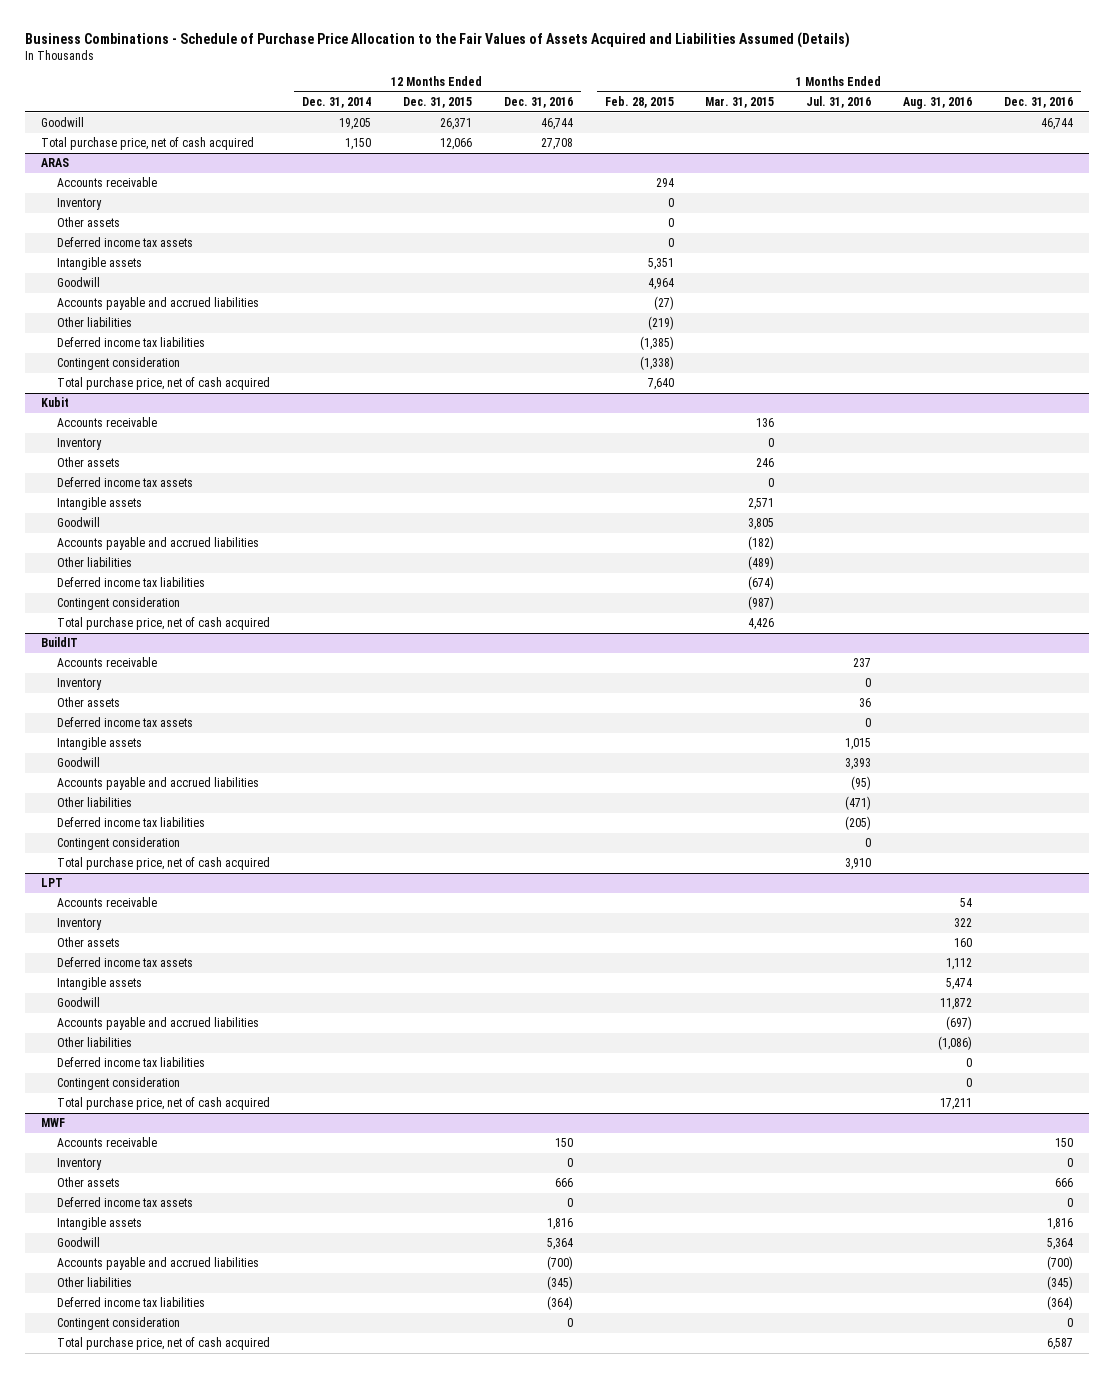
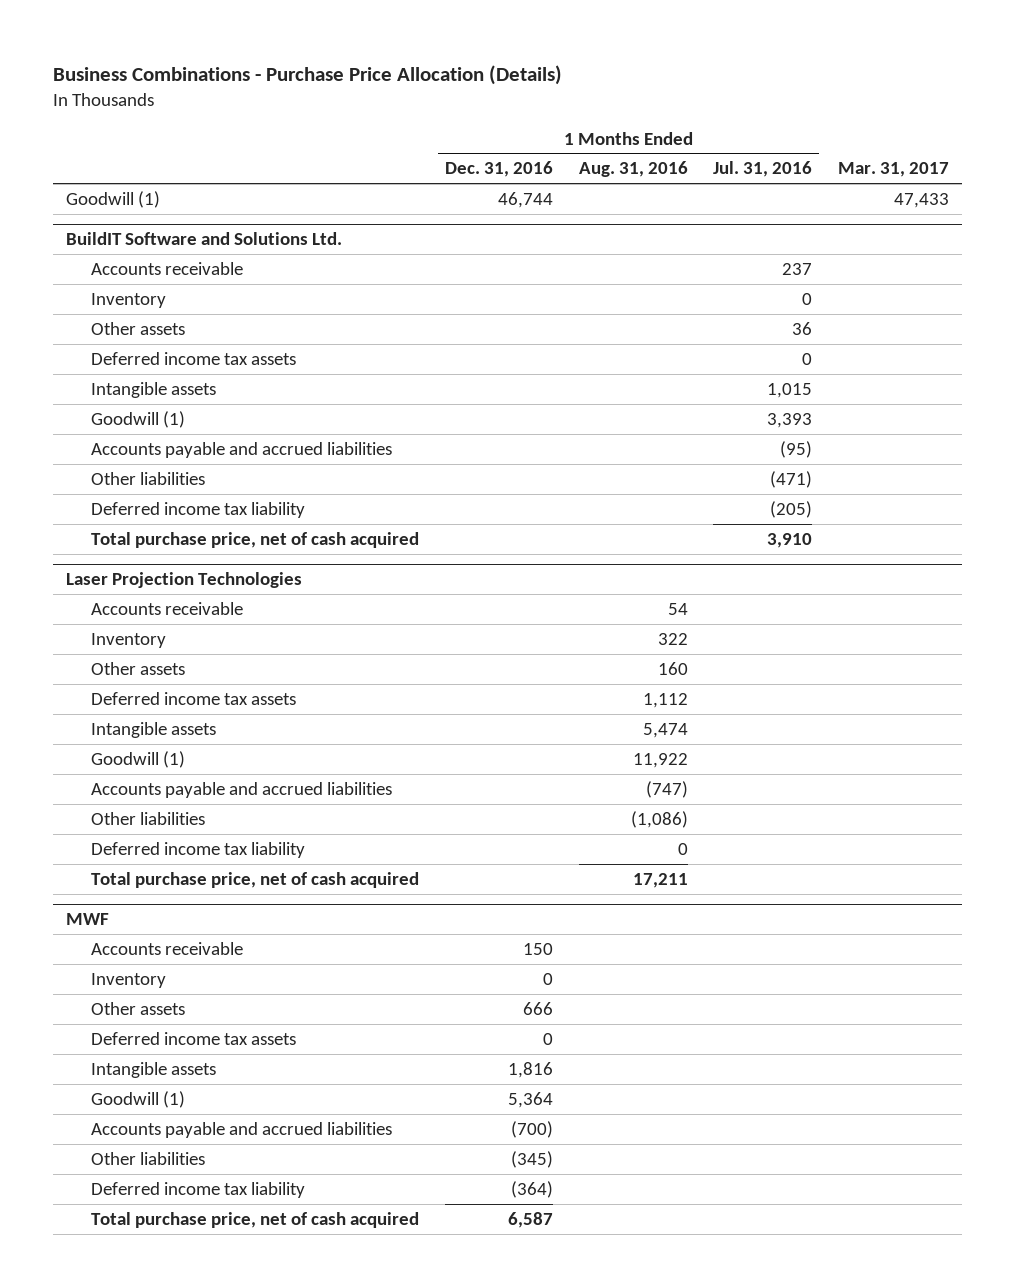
- Business Combinations - Schedule of Purchase Price Allocation to the Fair Values of Assets Acquired and Liabilities Assumed (Details)
+ Business Combinations - Purchase Price Allocation (Details)
- | 12 Months Ended Dec. 31, 2014 | 12 Months Ended Dec. 31, 2015 | 12 Months Ended Dec. 31, 2016 | 1 Months Ended Feb. 28, 2015 | 1 Months Ended Mar. 31, 2015 | 1 Months Ended Jul. 31, 2016 | 1 Months Ended Aug. 31, 2016 | 1 Months Ended Dec. 31, 2016
+ | 1 Months Ended Dec. 31, 2016 | 1 Months Ended Aug. 31, 2016 | 1 Months Ended Jul. 31, 2016 | Mar. 31, 2017
- Goodwill | 19,205 | 26,371 | 46,744 | | | | | 46,744
- Total purchase price, net of cash acquired | 1,150 | 12,066 | 27,708 | | | | |
- ARAS
- Accounts receivable | | | | 294 | | | |
- Inventory | | | | 0 | | | |
- Other assets | | | | 0 | | | |
- Deferred income tax assets | | | | 0 | | | |
- Intangible assets | | | | 5,351 | | | |
- Goodwill | | | | 4,964 | | | |
- Accounts payable and accrued liabilities | | | | (27) | | | |
- Other liabilities | | | | (219) | | | |
- Deferred income tax liabilities | | | | (1,385) | | | |
- Contingent consideration | | | | (1,338) | | | |
- Total purchase price, net of cash acquired | | | | 7,640 | | | |
- Kubit
- Accounts receivable | | | | | 136 | | |
- Inventory | | | | | 0 | | |
- Other assets | | | | | 246 | | |
- Deferred income tax assets | | | | | 0 | | |
- Intangible assets | | | | | 2,571 | | |
- Goodwill | | | | | 3,805 | | |
- Accounts payable and accrued liabilities | | | | | (182) | | |
- Other liabilities | | | | | (489) | | |
- Deferred income tax liabilities | | | | | (674) | | |
- Contingent consideration | | | | | (987) | | |
- Total purchase price, net of cash acquired | | | | | 4,426 | | |
- BuildIT
+ Goodwill (1) | 46,744 | | | 47,433
+ BuildIT Software and Solutions Ltd.
- Goodwill | | | | | | 3,393 | |
+ Goodwill (1) | | | 3,393 |
- Deferred income tax liabilities | | | | | | (205) | |
- Contingent consideration | | | | | | 0 | |
+ Deferred income tax liability | | | (205) |
- LPT
+ Laser Projection Technologies
- Goodwill | | | | | | | 11,872 |
- Accounts payable and accrued liabilities | | | | | | | (697) |
+ Goodwill (1) | | 11,922 | |
+ Accounts payable and accrued liabilities | | (747) | |
- Deferred income tax liabilities | | | | | | | 0 |
- Contingent consideration | | | | | | | 0 |
+ Deferred income tax liability | | 0 | |
@ MWF
- Goodwill | | | 5,364 | | | | | 5,364
+ Goodwill (1) | 5,364 | | |
- Deferred income tax liabilities | | | (364) | | | | | (364)
- Contingent consideration | | | 0 | | | | | 0
+ Deferred income tax liability | (364) | | |

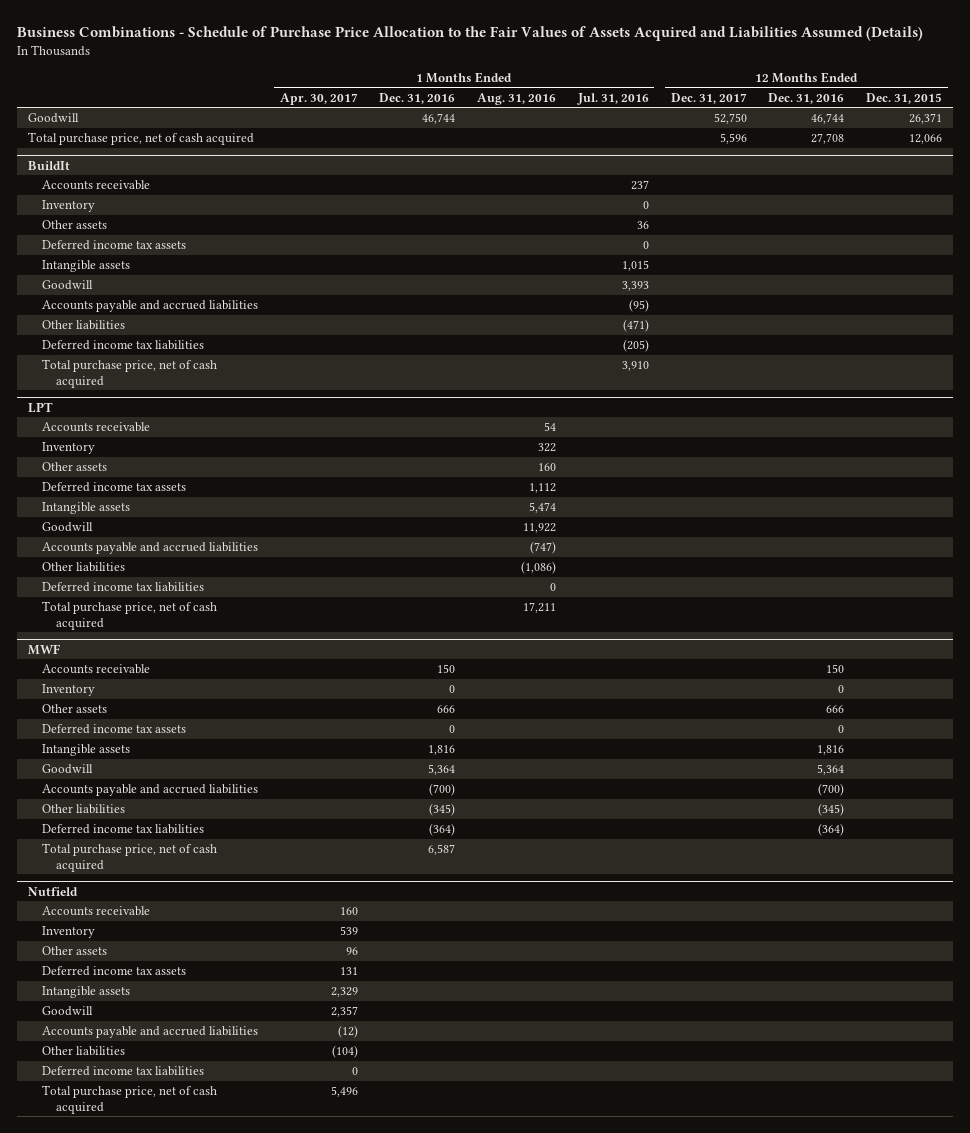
- Business Combinations - Purchase Price Allocation (Details)
+ Business Combinations - Schedule of Purchase Price Allocation to the Fair Values of Assets Acquired and Liabilities Assumed (Details)
- | 1 Months Ended Dec. 31, 2016 | 1 Months Ended Aug. 31, 2016 | 1 Months Ended Jul. 31, 2016 | Mar. 31, 2017
+ | 1 Months Ended Apr. 30, 2017 | 1 Months Ended Dec. 31, 2016 | 1 Months Ended Aug. 31, 2016 | 1 Months Ended Jul. 31, 2016 | 12 Months Ended Dec. 31, 2017 | 12 Months Ended Dec. 31, 2016 | 12 Months Ended Dec. 31, 2015
- Goodwill (1) | 46,744 | | | 47,433
- BuildIT Software and Solutions Ltd.
+ Goodwill | | 46,744 | | | 52,750 | 46,744 | 26,371
+ Total purchase price, net of cash acquired | | | | | 5,596 | 27,708 | 12,066
+ BuildIt
- Goodwill (1) | | | 3,393 |
+ Goodwill | | | | 3,393 | | |
- Deferred income tax liability | | | (205) |
+ Deferred income tax liabilities | | | | (205) | | |
- Laser Projection Technologies
+ LPT
- Goodwill (1) | | 11,922 | |
+ Goodwill | | | 11,922 | | | |
- Deferred income tax liability | | 0 | |
+ Deferred income tax liabilities | | | 0 | | | |
@ MWF
- Goodwill (1) | 5,364 | | |
+ Goodwill | | 5,364 | | | | 5,364 |
- Deferred income tax liability | (364) | | |
+ Deferred income tax liabilities | | (364) | | | | (364) |
+ Nutfield
+ Accounts receivable | 160 | | | | | |
+ Inventory | 539 | | | | | |
+ Other assets | 96 | | | | | |
+ Deferred income tax assets | 131 | | | | | |
+ Intangible assets | 2,329 | | | | | |
+ Goodwill | 2,357 | | | | | |
+ Accounts payable and accrued liabilities | (12) | | | | | |
+ Other liabilities | (104) | | | | | |
+ Deferred income tax liabilities | 0 | | | | | |
+ Total purchase price, net of cash acquired | 5,496 | | | | | |

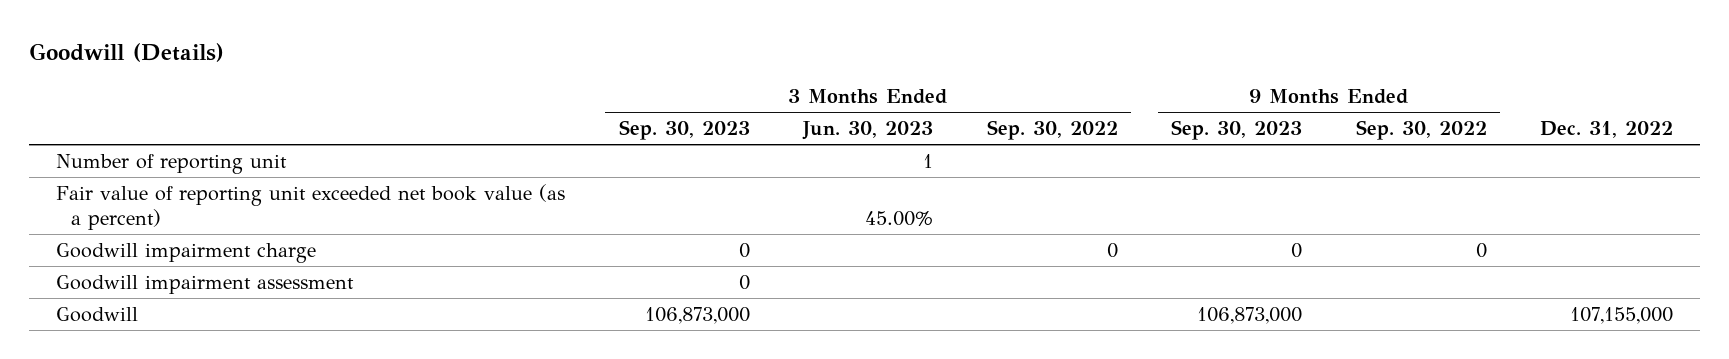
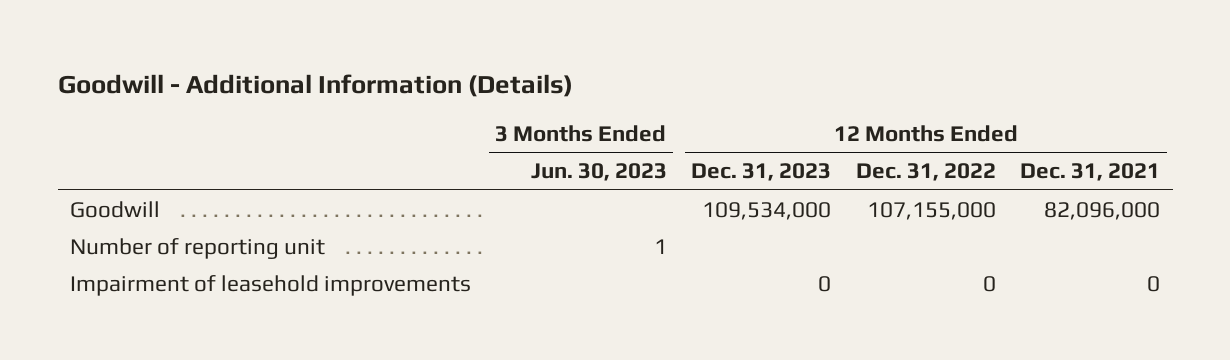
- Goodwill (Details)
+ Goodwill - Additional Information (Details)
- | 3 Months Ended Sep. 30, 2023 | 3 Months Ended Jun. 30, 2023 | 3 Months Ended Sep. 30, 2022 | 9 Months Ended Sep. 30, 2023 | 9 Months Ended Sep. 30, 2022 | Dec. 31, 2022
+ | 3 Months Ended Jun. 30, 2023 | 12 Months Ended Dec. 31, 2023 | 12 Months Ended Dec. 31, 2022 | 12 Months Ended Dec. 31, 2021
- Fair value of reporting unit exceeded net book value (as a percent) | | 45.00% | | | |
- Goodwill impairment charge | 0 | | 0 | 0 | 0 |
- Goodwill impairment assessment | 0 | | | | |
moved down: Number of reporting unit | 1 | | |
+ Impairment of leasehold improvements | | 0 | 0 | 0

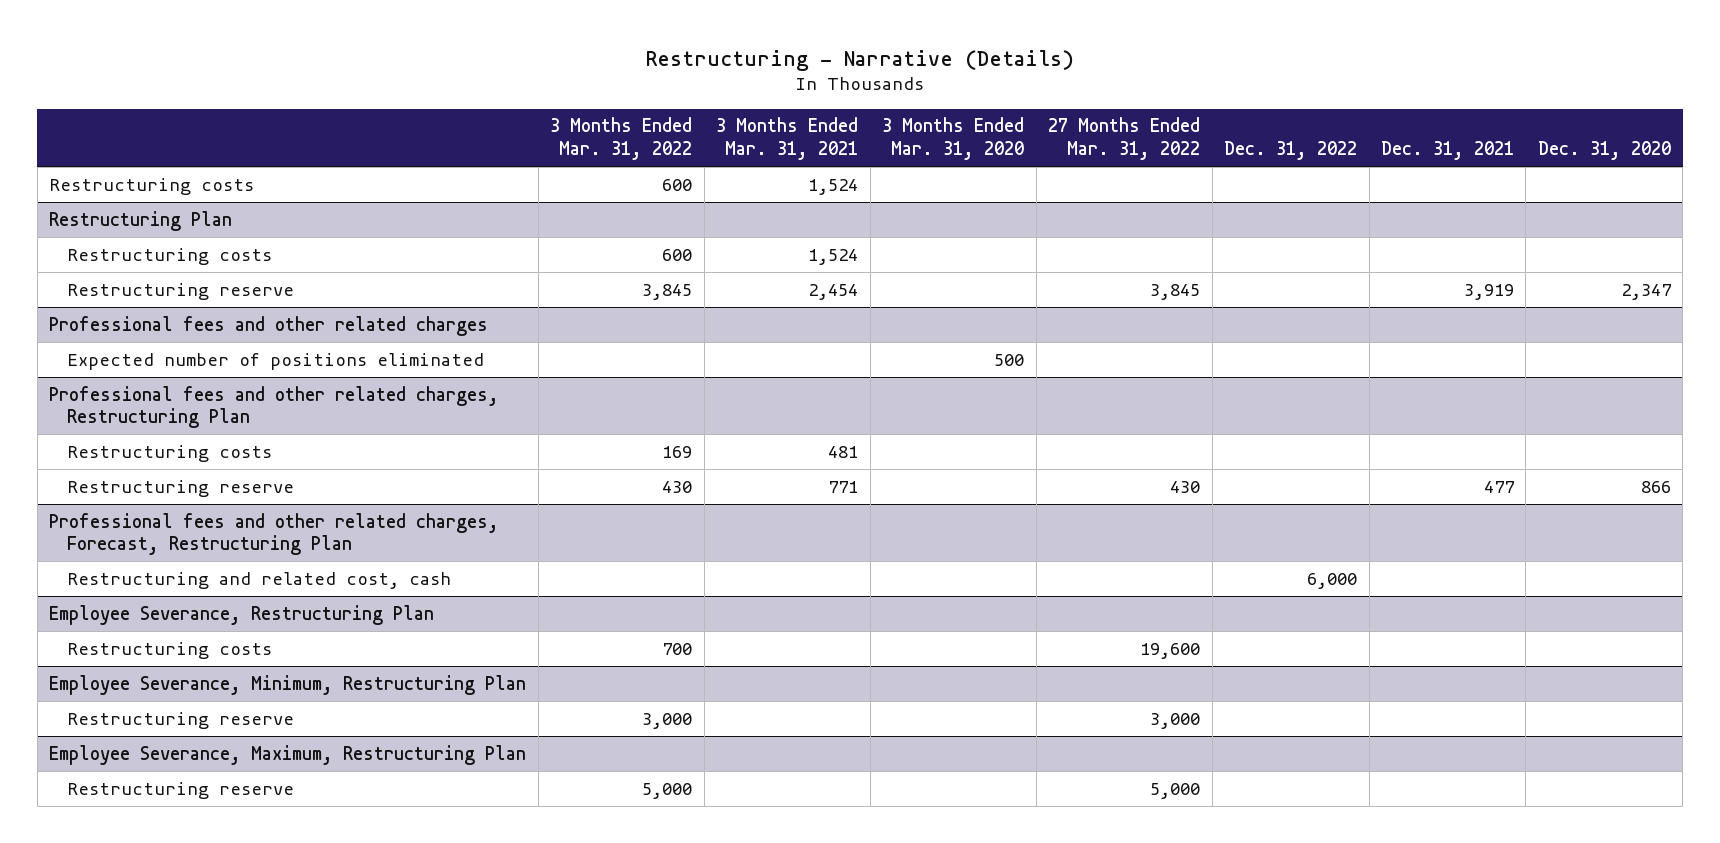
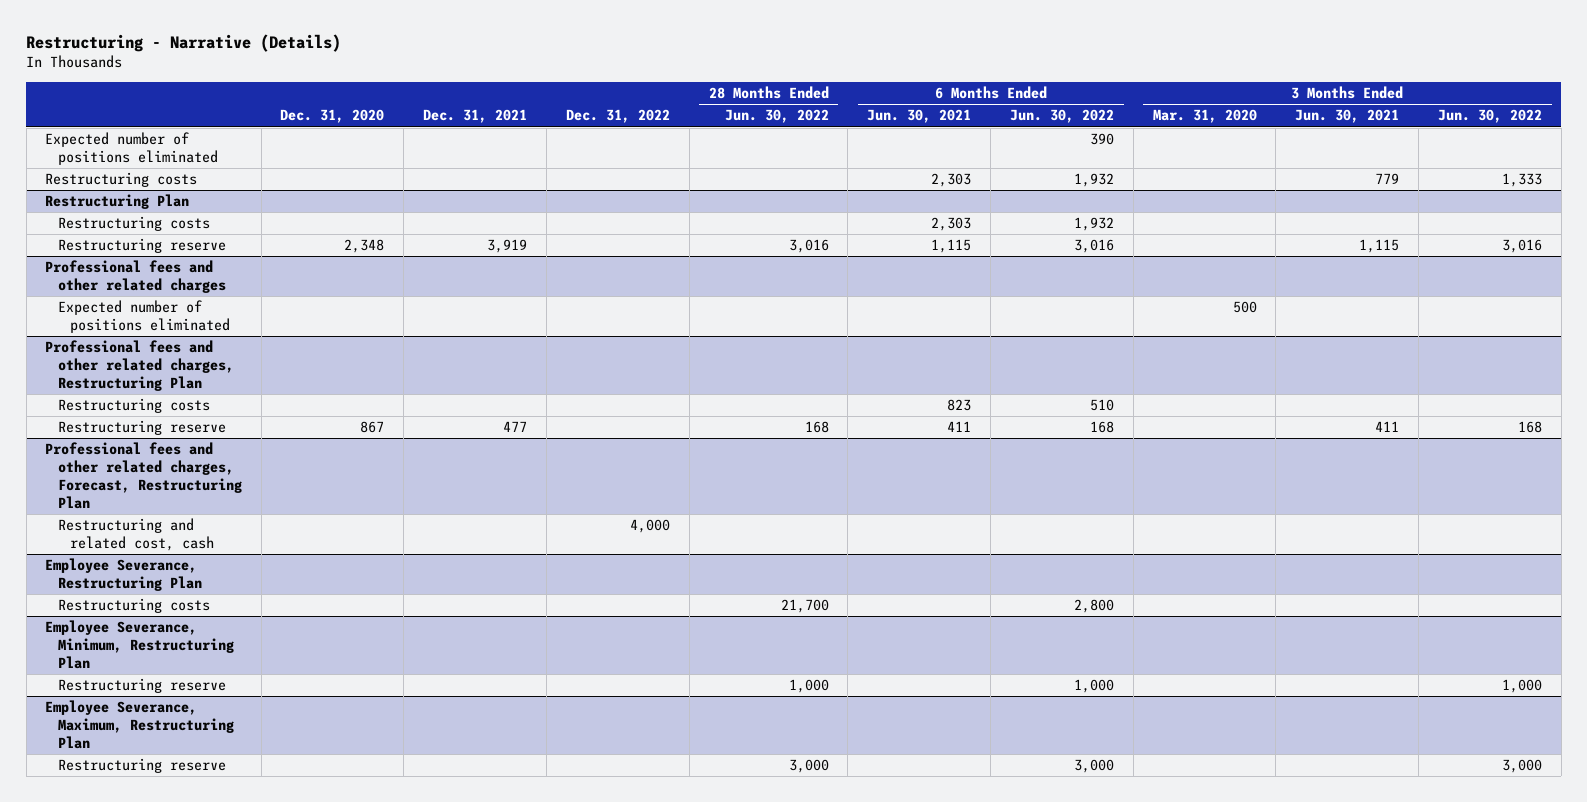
- | 3 Months Ended Mar. 31, 2022 | 3 Months Ended Mar. 31, 2021 | 3 Months Ended Mar. 31, 2020 | 27 Months Ended Mar. 31, 2022 | Dec. 31, 2022 | Dec. 31, 2021 | Dec. 31, 2020
+ | Dec. 31, 2020 | Dec. 31, 2021 | Dec. 31, 2022 | 28 Months Ended Jun. 30, 2022 | 6 Months Ended Jun. 30, 2021 | 6 Months Ended Jun. 30, 2022 | 3 Months Ended Mar. 31, 2020 | 3 Months Ended Jun. 30, 2021 | 3 Months Ended Jun. 30, 2022
+ Expected number of positions eliminated | | | | | | 390 | | |
@ Restructuring Plan
- Restructuring reserve | 3,845 | 2,454 | | 3,845 | | 3,919 | 2,347
+ Restructuring reserve | 2,348 | 3,919 | | 3,016 | 1,115 | 3,016 | | 1,115 | 3,016
@ Professional fees and other related charges, Restructuring Plan
- Restructuring reserve | 430 | 771 | | 430 | | 477 | 866
+ Restructuring reserve | 867 | 477 | | 168 | 411 | 168 | | 411 | 168
@ Professional fees and other related charges, Forecast, Restructuring Plan
- Restructuring and related cost, cash | | | | | 6,000 | |
+ Restructuring and related cost, cash | | | 4,000 | | | | | |

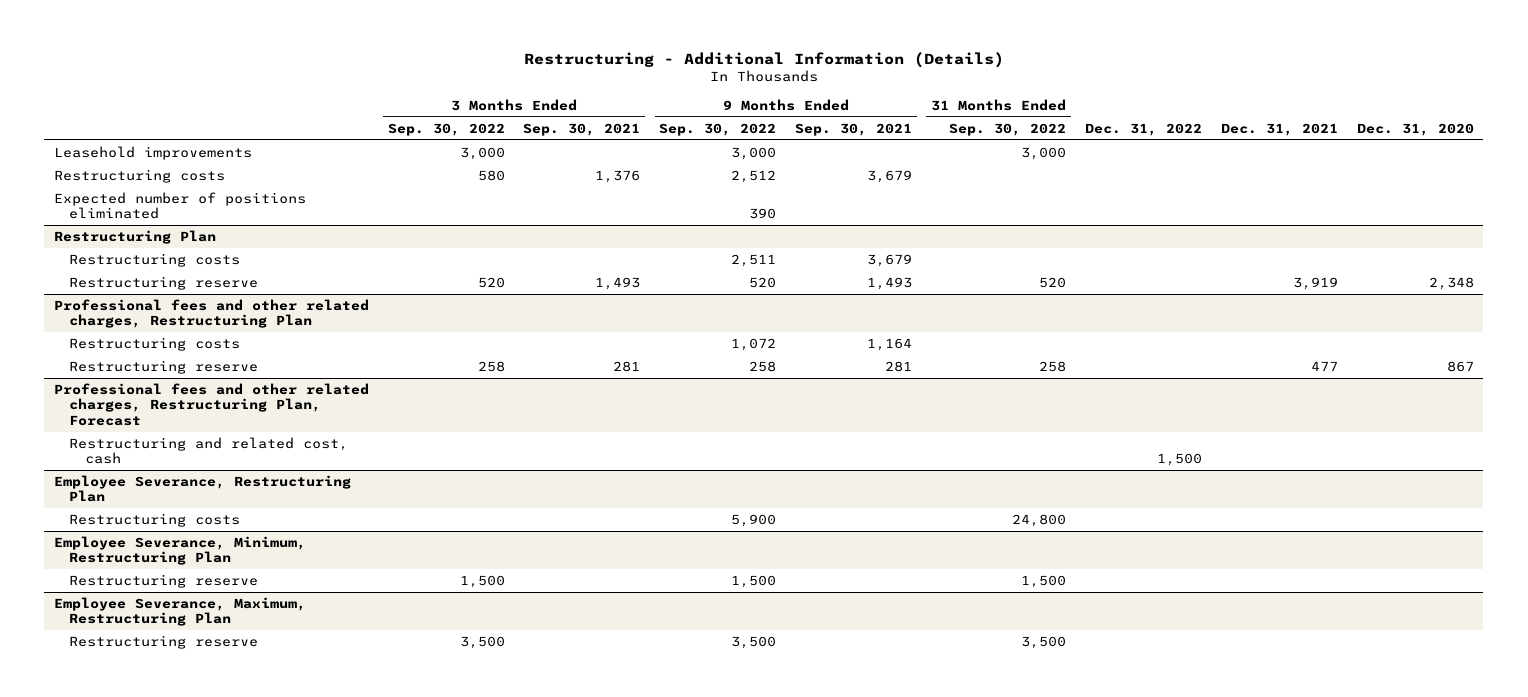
- Restructuring - Narrative (Details)
+ Restructuring - Additional Information (Details)
- | Dec. 31, 2020 | Dec. 31, 2021 | Dec. 31, 2022 | 28 Months Ended Jun. 30, 2022 | 6 Months Ended Jun. 30, 2021 | 6 Months Ended Jun. 30, 2022 | 3 Months Ended Mar. 31, 2020 | 3 Months Ended Jun. 30, 2021 | 3 Months Ended Jun. 30, 2022
+ | 3 Months Ended Sep. 30, 2022 | 3 Months Ended Sep. 30, 2021 | 9 Months Ended Sep. 30, 2022 | 9 Months Ended Sep. 30, 2021 | 31 Months Ended Sep. 30, 2022 | Dec. 31, 2022 | Dec. 31, 2021 | Dec. 31, 2020
+ Leasehold improvements | 3,000 | | 3,000 | | 3,000 | | |
moved down: Expected number of positions eliminated | | | 390 | | | | |
- Professional fees and other related charges
- Expected number of positions eliminated | | | | | | | 500 | |
- Professional fees and other related charges, Forecast, Restructuring Plan
- Restructuring and related cost, cash | | | 4,000 | | | | | |
+ Professional fees and other related charges, Restructuring Plan, Forecast
+ Restructuring and related cost, cash | | | | | | 1,500 | |

